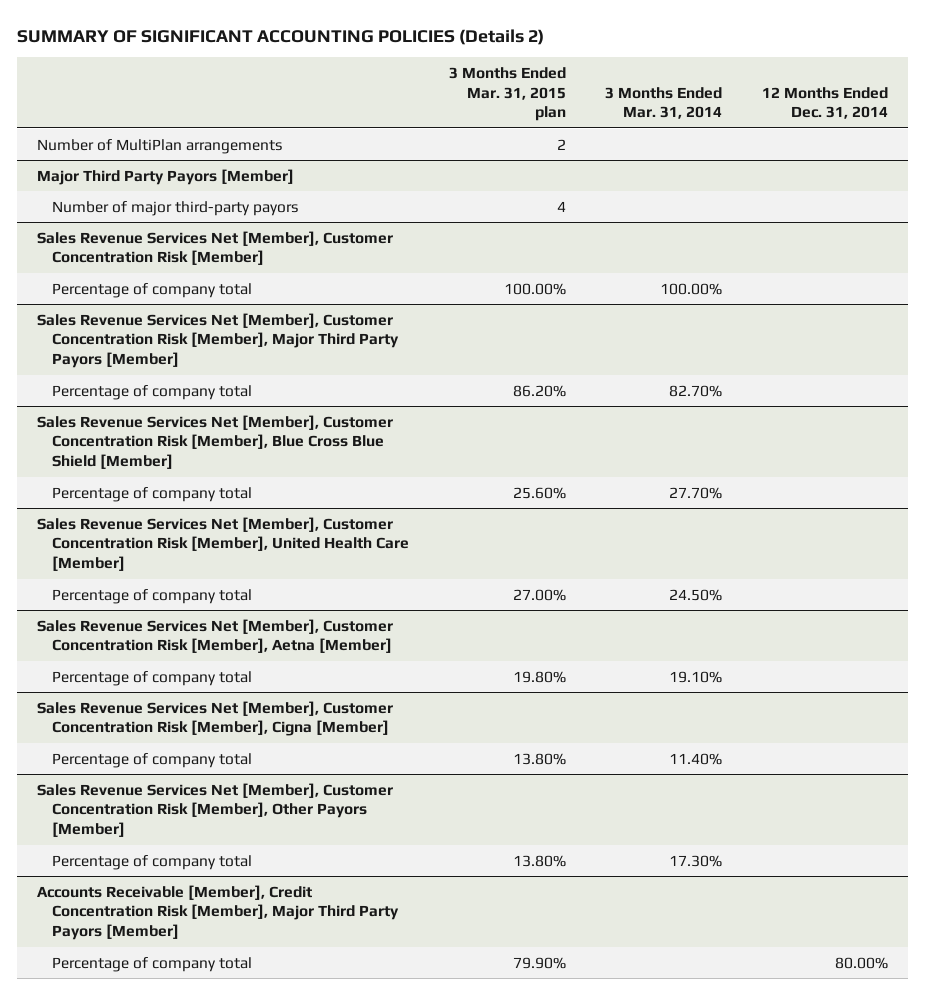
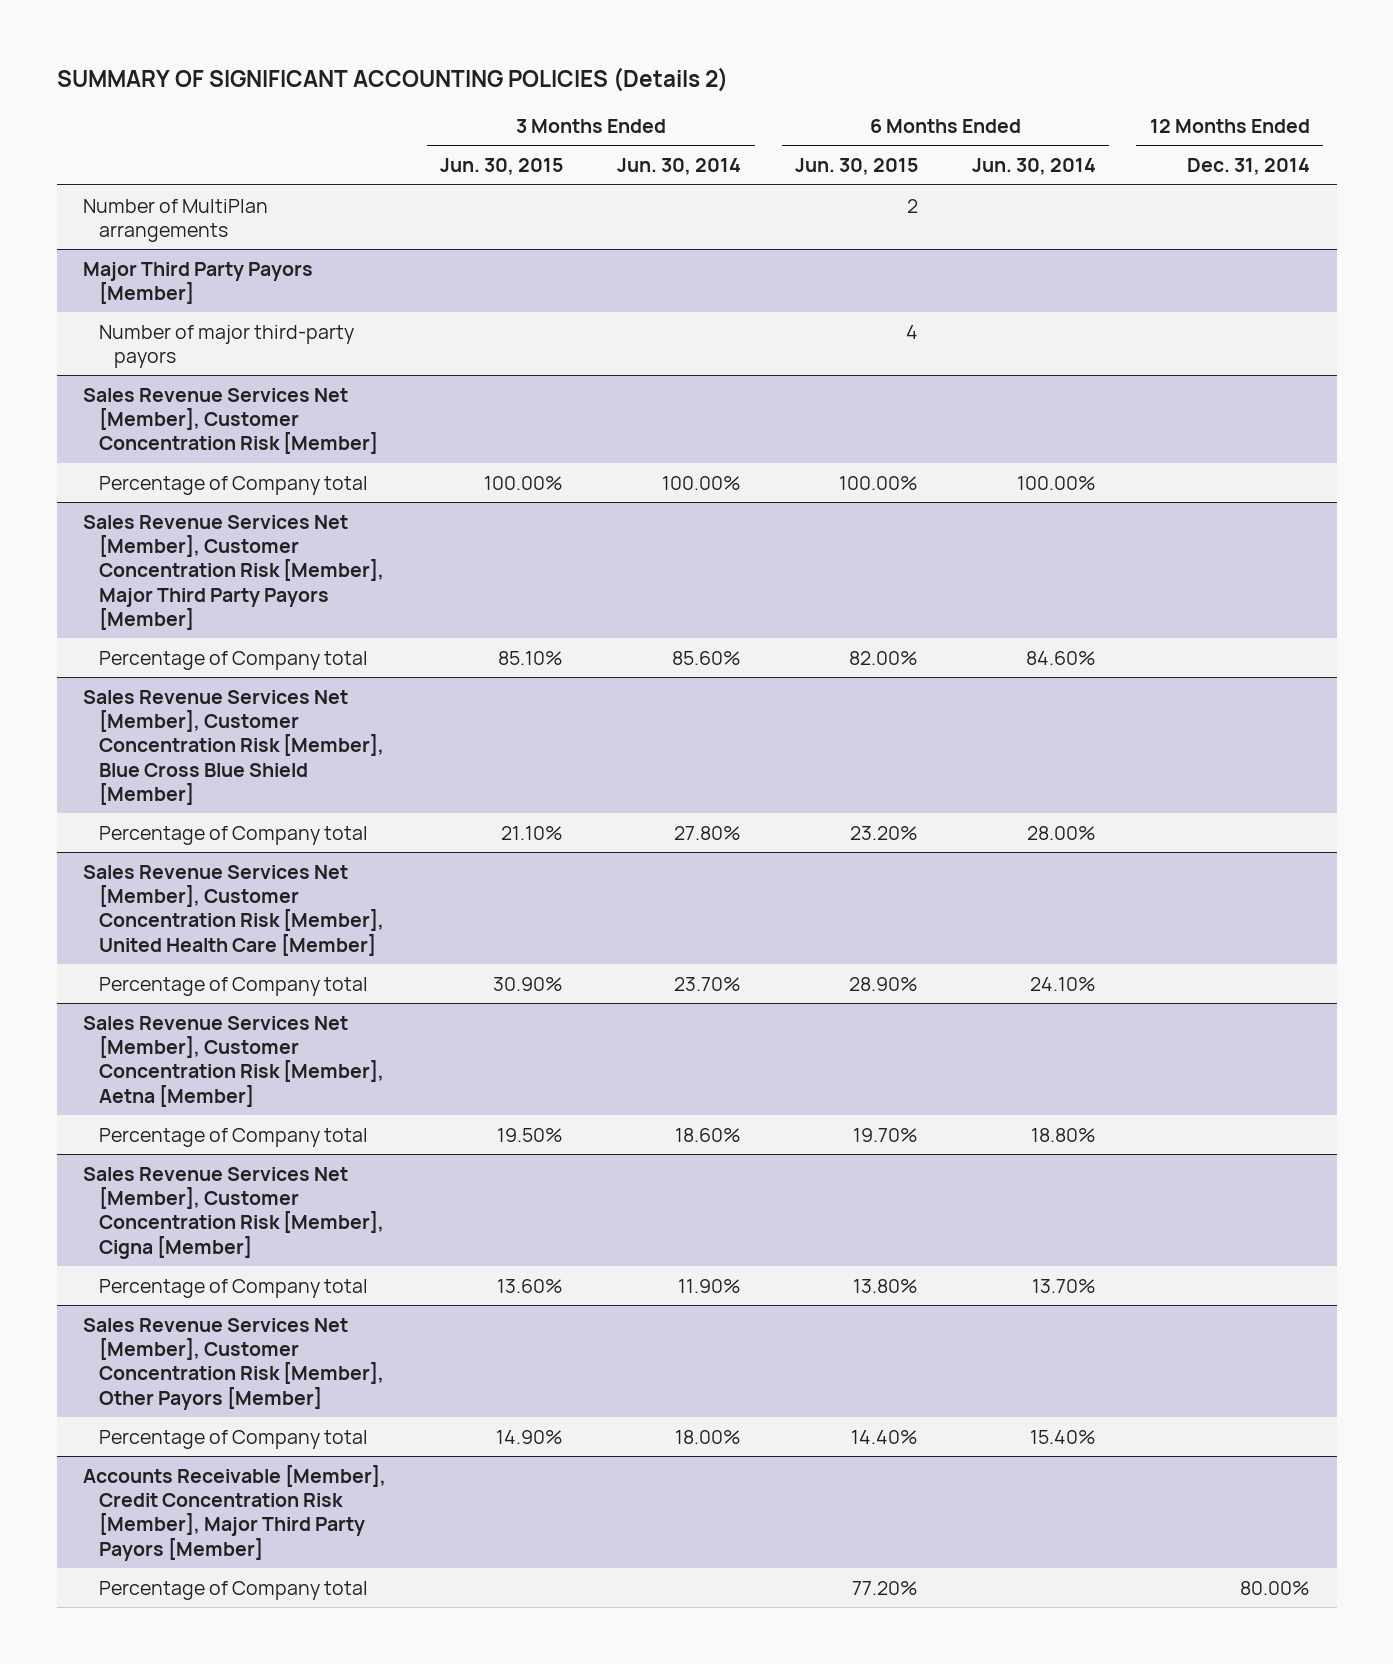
- | 3 Months Ended Mar. 31, 2015 plan | 3 Months Ended Mar. 31, 2014 | 12 Months Ended Dec. 31, 2014
+ | 3 Months Ended Jun. 30, 2015 | 3 Months Ended Jun. 30, 2014 | 6 Months Ended Jun. 30, 2015 | 6 Months Ended Jun. 30, 2014 | 12 Months Ended Dec. 31, 2014
@ Sales Revenue Services Net [Member], Customer Concentration Risk [Member]
- Percentage of company total | 100.00% | 100.00% |
+ Percentage of Company total | 100.00% | 100.00% | 100.00% | 100.00% |
@ Sales Revenue Services Net [Member], Customer Concentration Risk [Member], Major Third Party Payors [Member]
- Percentage of company total | 86.20% | 82.70% |
+ Percentage of Company total | 85.10% | 85.60% | 82.00% | 84.60% |
@ Sales Revenue Services Net [Member], Customer Concentration Risk [Member], Blue Cross Blue Shield [Member]
- Percentage of company total | 25.60% | 27.70% |
+ Percentage of Company total | 21.10% | 27.80% | 23.20% | 28.00% |
@ Sales Revenue Services Net [Member], Customer Concentration Risk [Member], United Health Care [Member]
- Percentage of company total | 27.00% | 24.50% |
+ Percentage of Company total | 30.90% | 23.70% | 28.90% | 24.10% |
@ Sales Revenue Services Net [Member], Customer Concentration Risk [Member], Aetna [Member]
- Percentage of company total | 19.80% | 19.10% |
+ Percentage of Company total | 19.50% | 18.60% | 19.70% | 18.80% |
@ Sales Revenue Services Net [Member], Customer Concentration Risk [Member], Cigna [Member]
- Percentage of company total | 13.80% | 11.40% |
+ Percentage of Company total | 13.60% | 11.90% | 13.80% | 13.70% |
@ Sales Revenue Services Net [Member], Customer Concentration Risk [Member], Other Payors [Member]
- Percentage of company total | 13.80% | 17.30% |
+ Percentage of Company total | 14.90% | 18.00% | 14.40% | 15.40% |
@ Accounts Receivable [Member], Credit Concentration Risk [Member], Major Third Party Payors [Member]
- Percentage of company total | 79.90% | | 80.00%
+ Percentage of Company total | | | 77.20% | | 80.00%

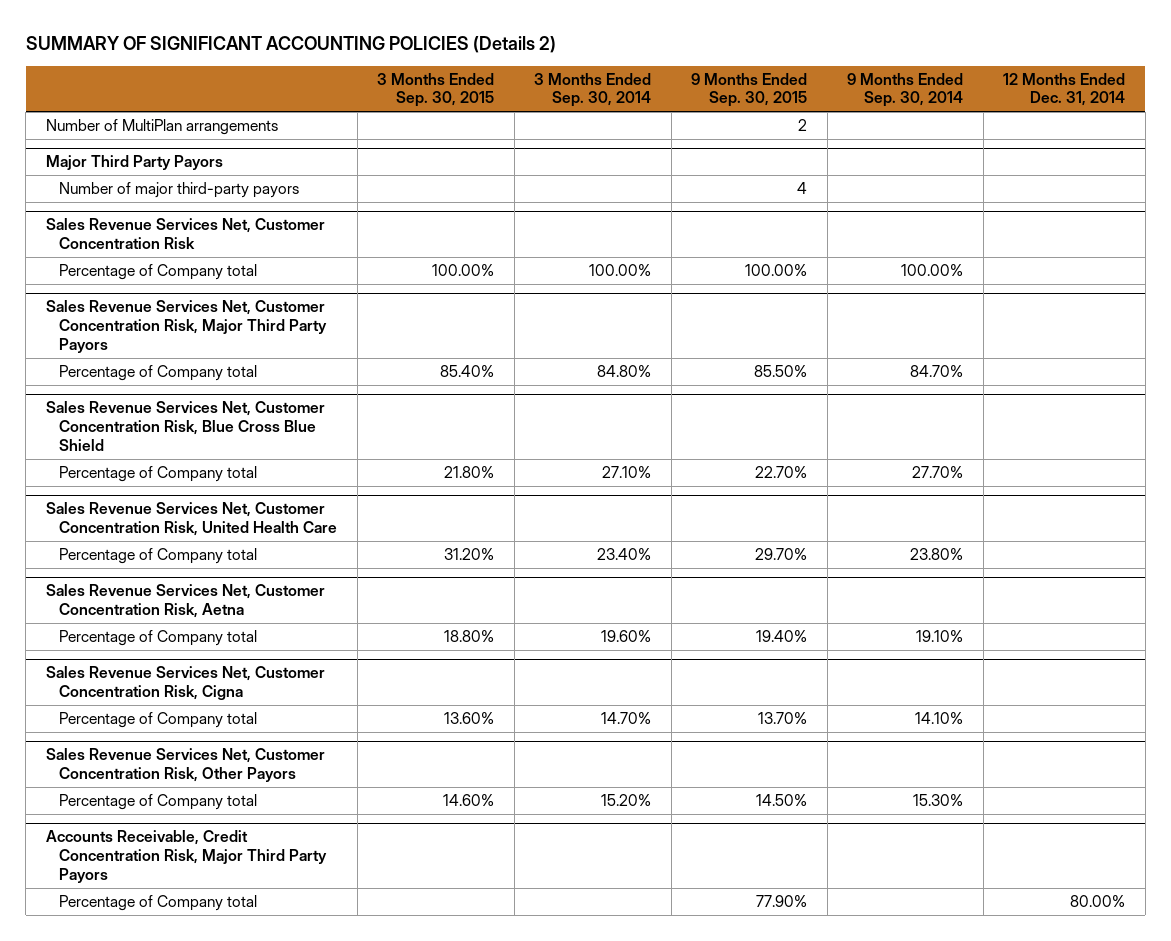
- | 3 Months Ended Jun. 30, 2015 | 3 Months Ended Jun. 30, 2014 | 6 Months Ended Jun. 30, 2015 | 6 Months Ended Jun. 30, 2014 | 12 Months Ended Dec. 31, 2014
+ | 3 Months Ended Sep. 30, 2015 | 3 Months Ended Sep. 30, 2014 | 9 Months Ended Sep. 30, 2015 | 9 Months Ended Sep. 30, 2014 | 12 Months Ended Dec. 31, 2014
- Major Third Party Payors [Member]
+ Major Third Party Payors
- Sales Revenue Services Net [Member], Customer Concentration Risk [Member]
+ Sales Revenue Services Net, Customer Concentration Risk
- Sales Revenue Services Net [Member], Customer Concentration Risk [Member], Major Third Party Payors [Member]
+ Sales Revenue Services Net, Customer Concentration Risk, Major Third Party Payors
- Sales Revenue Services Net [Member], Customer Concentration Risk [Member], Blue Cross Blue Shield [Member]
+ Sales Revenue Services Net, Customer Concentration Risk, Blue Cross Blue Shield
- Sales Revenue Services Net [Member], Customer Concentration Risk [Member], United Health Care [Member]
+ Sales Revenue Services Net, Customer Concentration Risk, United Health Care
- Sales Revenue Services Net [Member], Customer Concentration Risk [Member], Aetna [Member]
+ Sales Revenue Services Net, Customer Concentration Risk, Aetna
- Sales Revenue Services Net [Member], Customer Concentration Risk [Member], Cigna [Member]
+ Sales Revenue Services Net, Customer Concentration Risk, Cigna
- Sales Revenue Services Net [Member], Customer Concentration Risk [Member], Other Payors [Member]
+ Sales Revenue Services Net, Customer Concentration Risk, Other Payors
- Accounts Receivable [Member], Credit Concentration Risk [Member], Major Third Party Payors [Member]
+ Accounts Receivable, Credit Concentration Risk, Major Third Party Payors

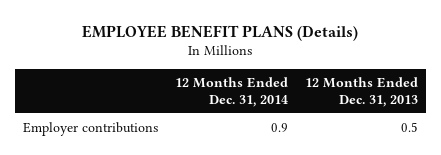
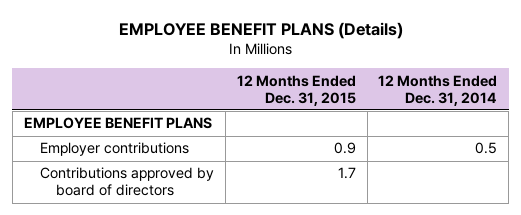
- | 12 Months Ended Dec. 31, 2014 | 12 Months Ended Dec. 31, 2013
+ | 12 Months Ended Dec. 31, 2015 | 12 Months Ended Dec. 31, 2014
- Employer contributions | 0.9 | 0.5
+ EMPLOYEE BENEFIT PLANS
+ Employer contributions | 0.9 | 0.5
+ Contributions approved by board of directors | 1.7 |

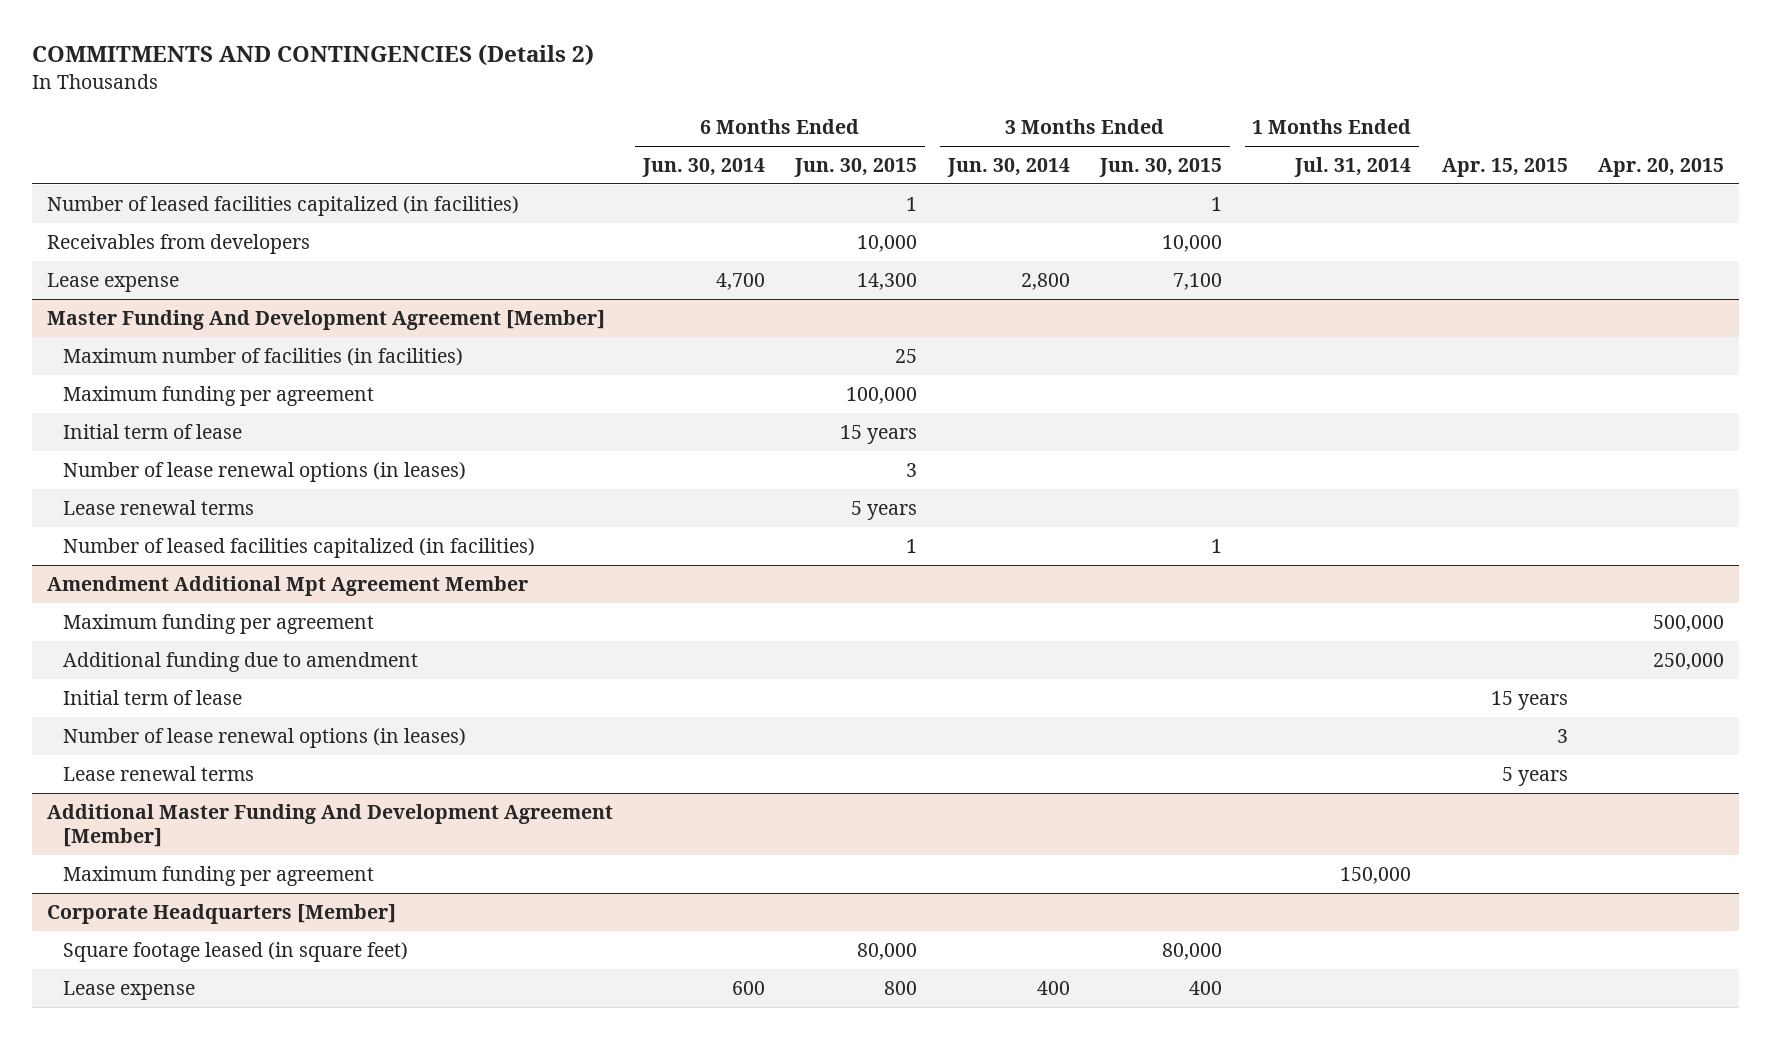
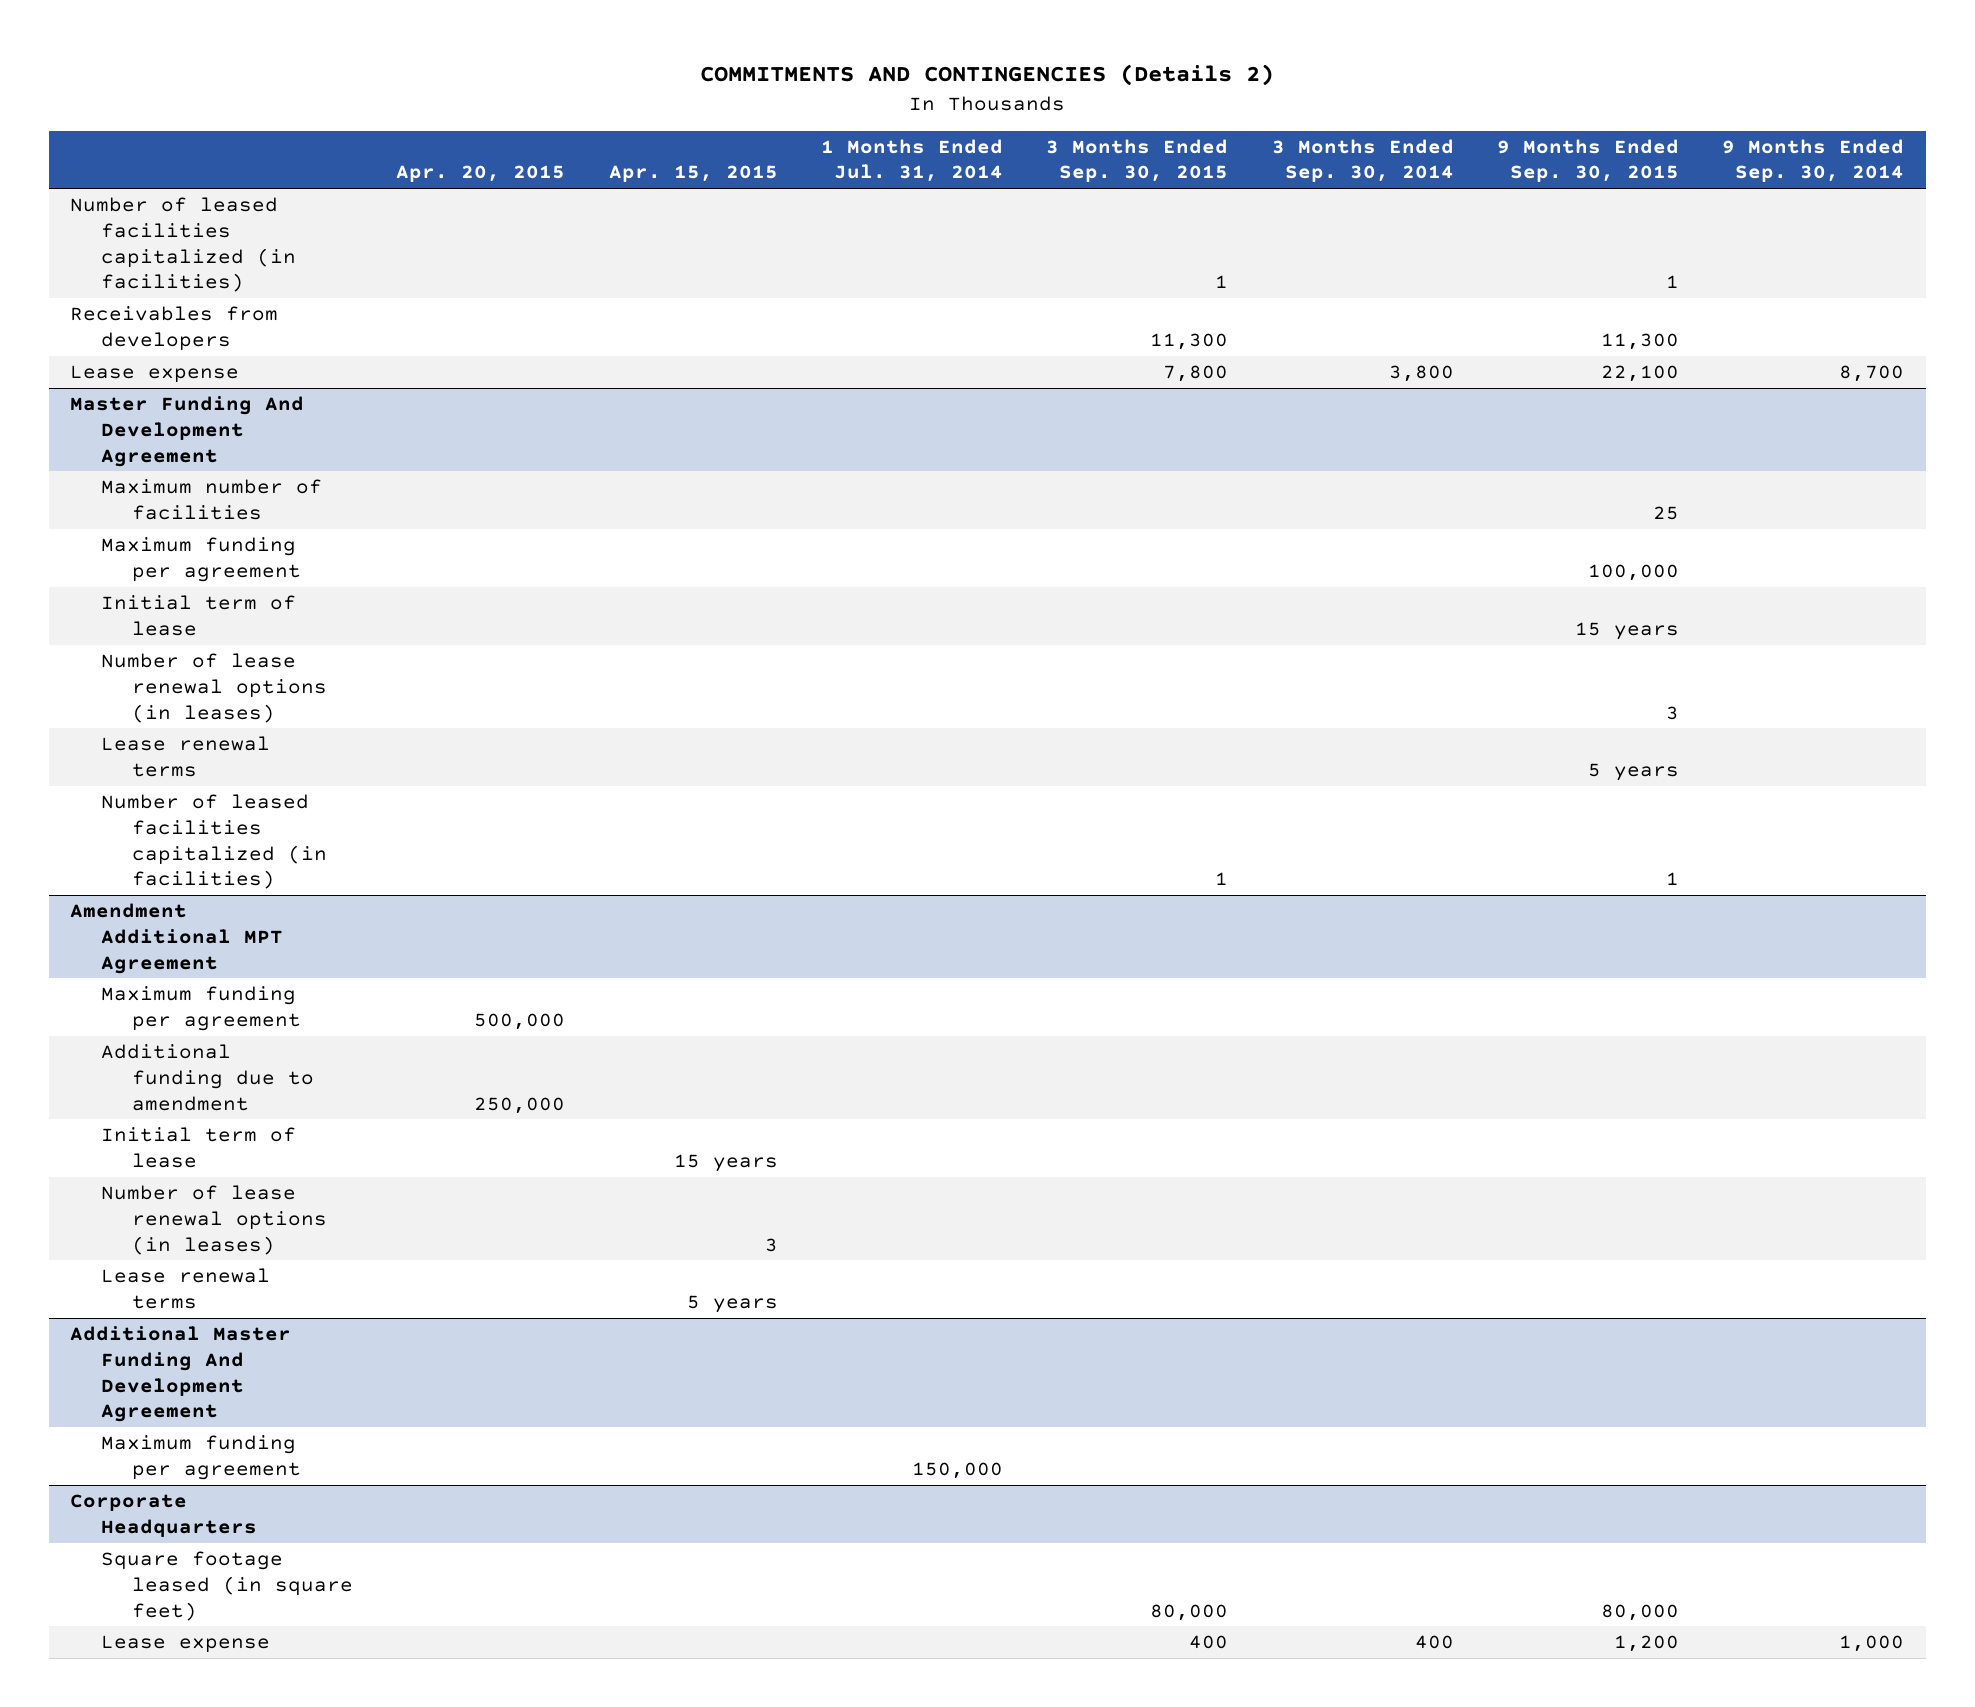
- | 6 Months Ended Jun. 30, 2014 | 6 Months Ended Jun. 30, 2015 | 3 Months Ended Jun. 30, 2014 | 3 Months Ended Jun. 30, 2015 | 1 Months Ended Jul. 31, 2014 | Apr. 15, 2015 | Apr. 20, 2015
+ | Apr. 20, 2015 | Apr. 15, 2015 | 1 Months Ended Jul. 31, 2014 | 3 Months Ended Sep. 30, 2015 | 3 Months Ended Sep. 30, 2014 | 9 Months Ended Sep. 30, 2015 | 9 Months Ended Sep. 30, 2014
- Master Funding And Development Agreement [Member]
- Maximum number of facilities (in facilities) | | 25 | | | | |
+ Master Funding And Development Agreement
+ Maximum number of facilities | | | | | | 25 |
- Amendment Additional Mpt Agreement Member
+ Amendment Additional MPT Agreement
- Additional Master Funding And Development Agreement [Member]
+ Additional Master Funding And Development Agreement
- Corporate Headquarters [Member]
+ Corporate Headquarters

